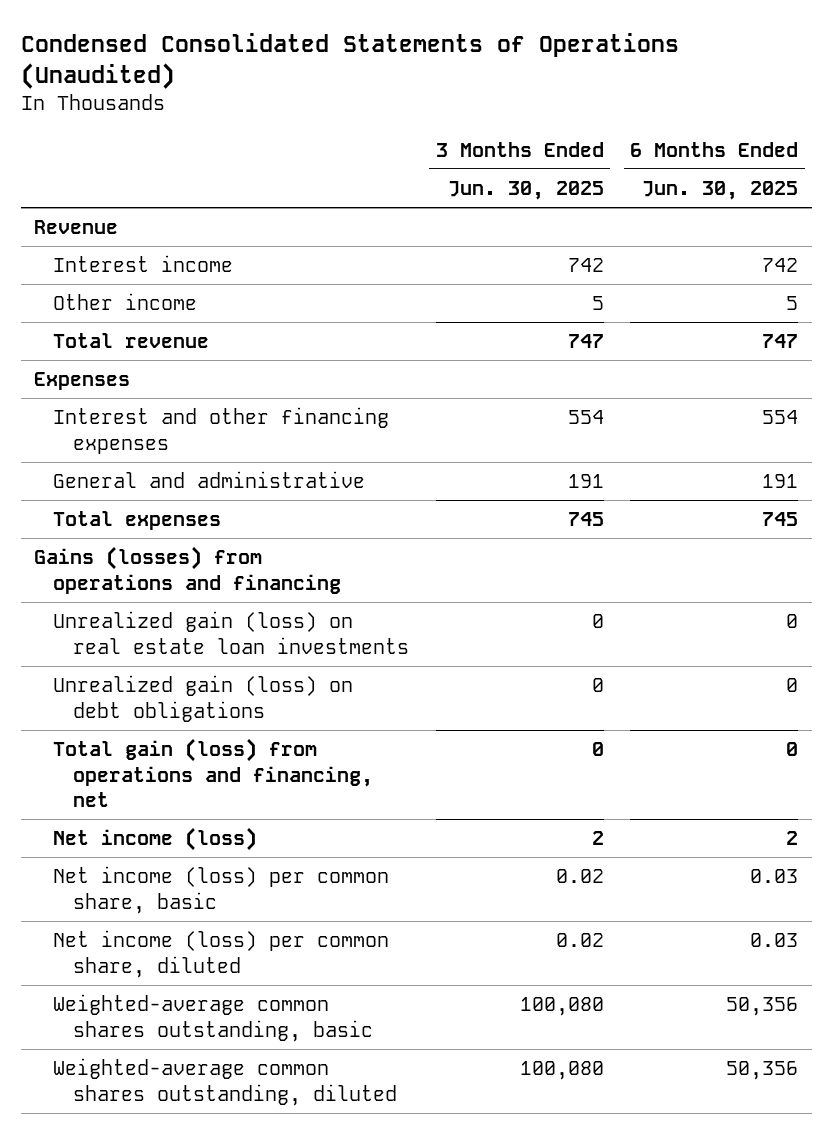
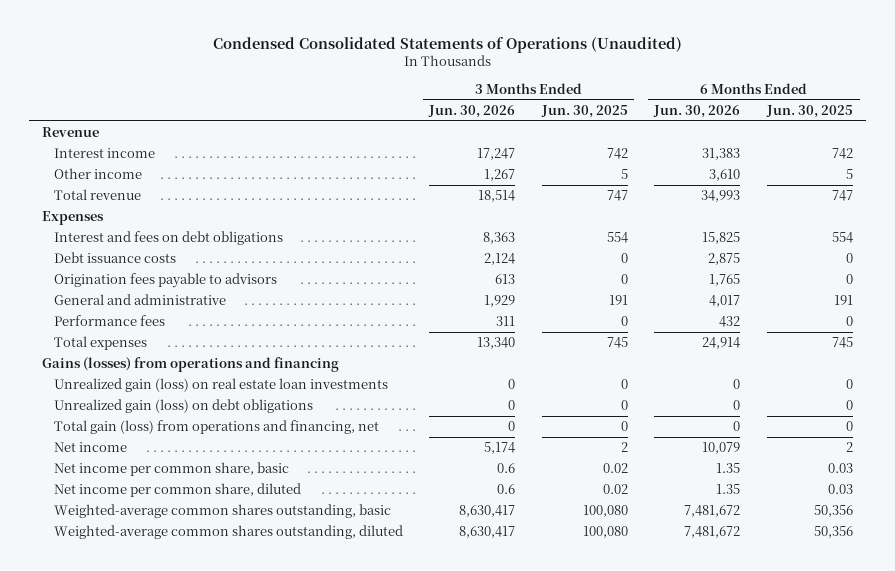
- | 3 Months Ended Jun. 30, 2025 | 6 Months Ended Jun. 30, 2025
+ | 3 Months Ended Jun. 30, 2026 | 3 Months Ended Jun. 30, 2025 | 6 Months Ended Jun. 30, 2026 | 6 Months Ended Jun. 30, 2025
- Interest and other financing expenses | 554 | 554
+ Interest and fees on debt obligations | 8,363 | 554 | 15,825 | 554
+ Debt issuance costs | 2,124 | 0 | 2,875 | 0
+ Origination fees payable to advisors | 613 | 0 | 1,765 | 0
+ Performance fees | 311 | 0 | 432 | 0
- Net income (loss) | 2 | 2
- Net income (loss) per common share, basic | 0.02 | 0.03
- Net income (loss) per common share, diluted | 0.02 | 0.03
+ Net income | 5,174 | 2 | 10,079 | 2
+ Net income per common share, basic | 0.6 | 0.02 | 1.35 | 0.03
+ Net income per common share, diluted | 0.6 | 0.02 | 1.35 | 0.03

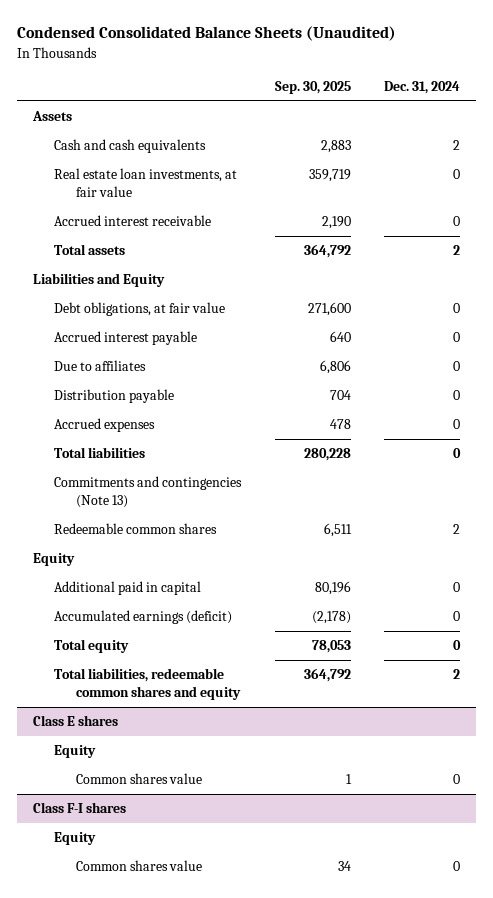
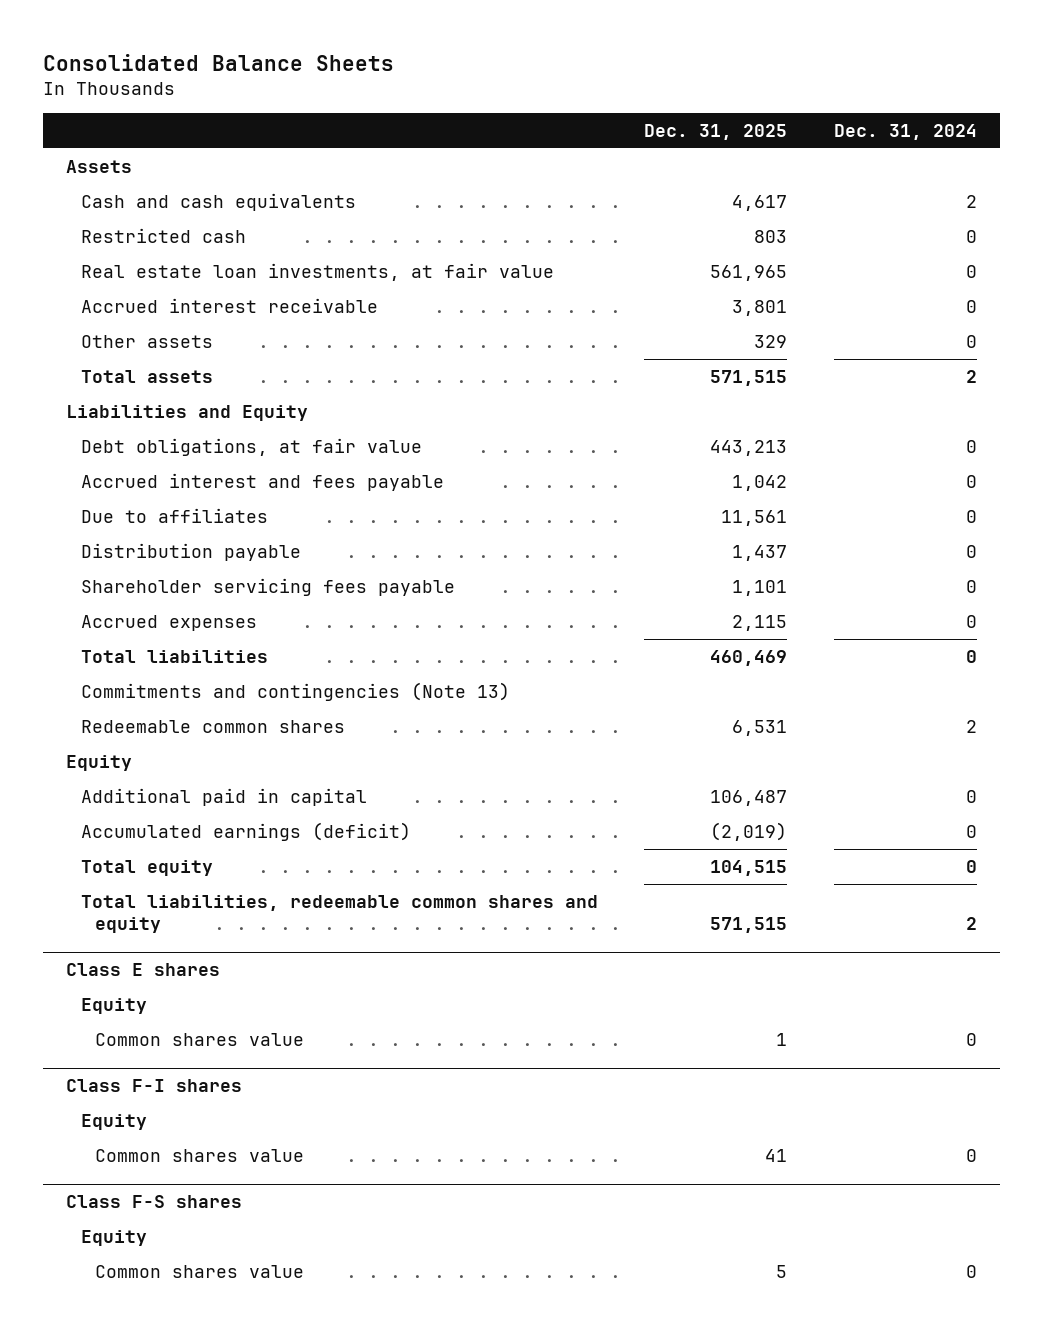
- Condensed Consolidated Balance Sheets (Unaudited)
+ Consolidated Balance Sheets
- | Sep. 30, 2025 | Dec. 31, 2024
+ | Dec. 31, 2025 | Dec. 31, 2024
+ Restricted cash | 803 | 0
+ Other assets | 329 | 0
- Accrued interest payable | 640 | 0
+ Accrued interest and fees payable | 1,042 | 0
+ Shareholder servicing fees payable | 1,101 | 0
+ Class F-S shares
+ Equity
+ Common shares value | 5 | 0

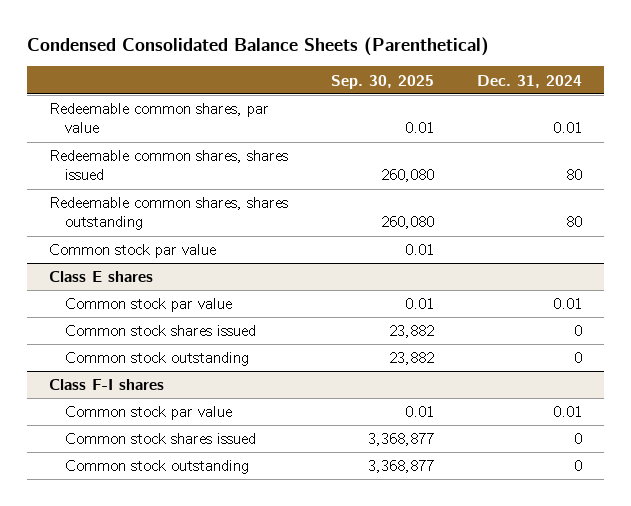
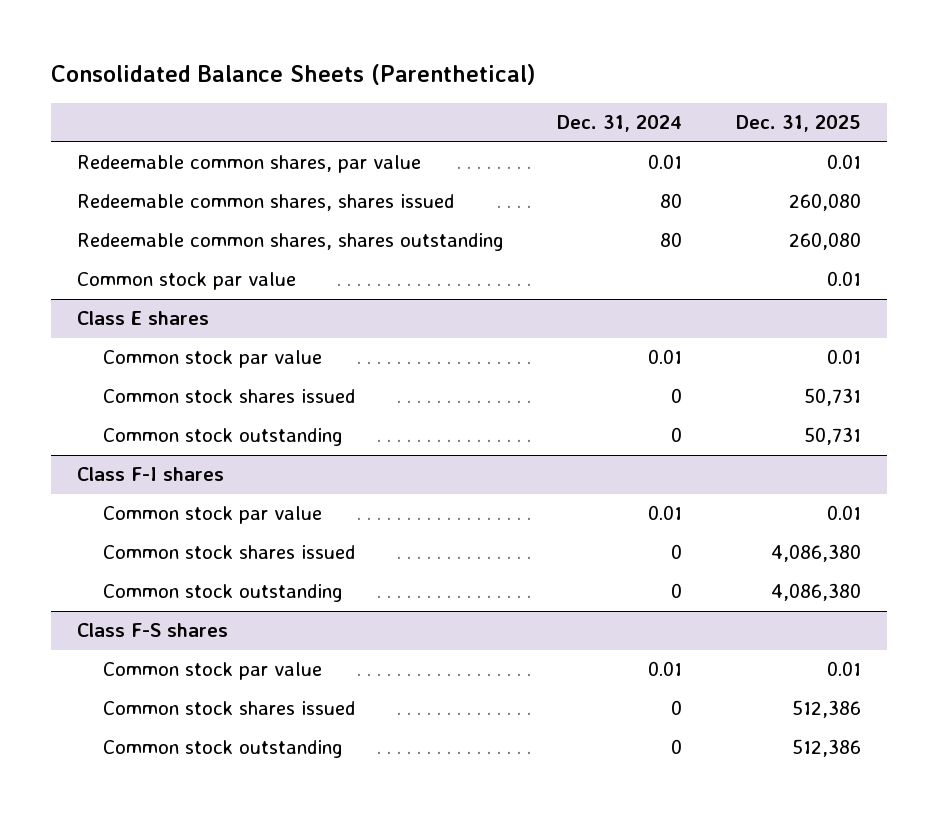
- Condensed Consolidated Balance Sheets (Parenthetical)
+ Consolidated Balance Sheets (Parenthetical)
- | Sep. 30, 2025 | Dec. 31, 2024
+ | Dec. 31, 2024 | Dec. 31, 2025
+ Class F-S shares
+ Common stock par value | 0.01 | 0.01
+ Common stock shares issued | 0 | 512,386
+ Common stock outstanding | 0 | 512,386

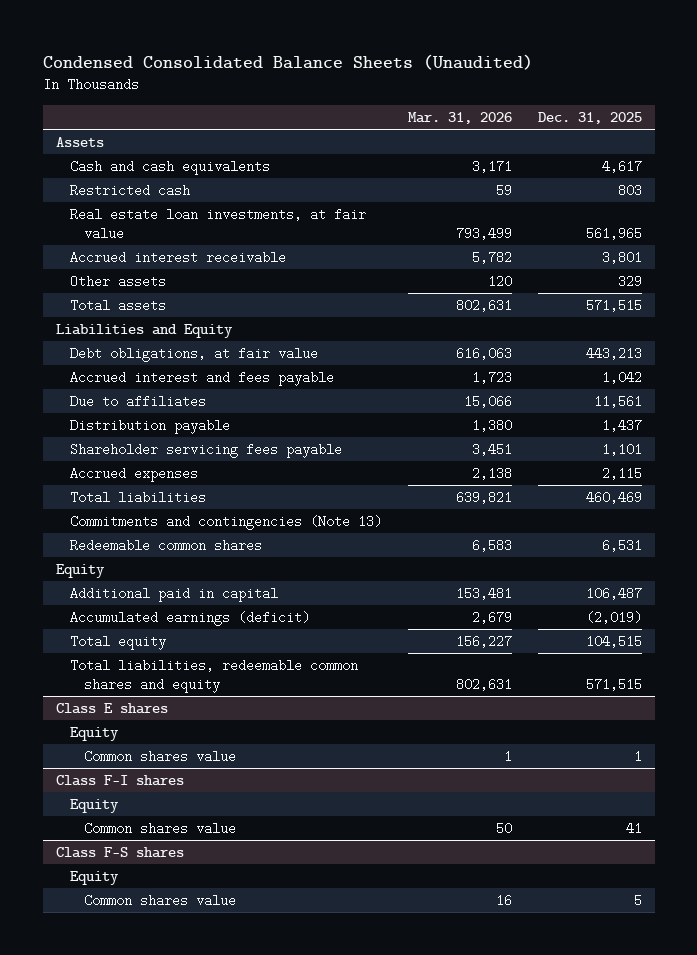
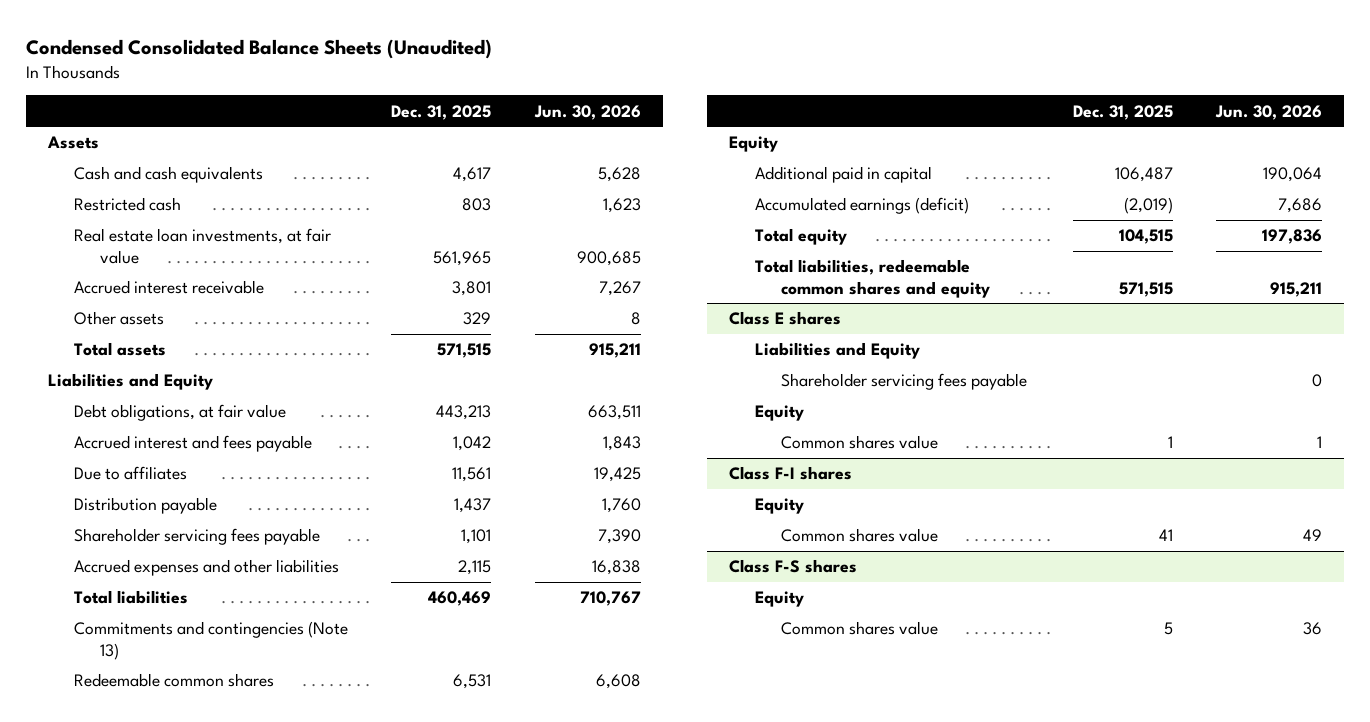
- | Mar. 31, 2026 | Dec. 31, 2025
+ | Dec. 31, 2025 | Jun. 30, 2026
- Accrued expenses | 2,138 | 2,115
+ Accrued expenses and other liabilities | 2,115 | 16,838
@ Class E shares
+ Liabilities and Equity
+ Shareholder servicing fees payable | | 0

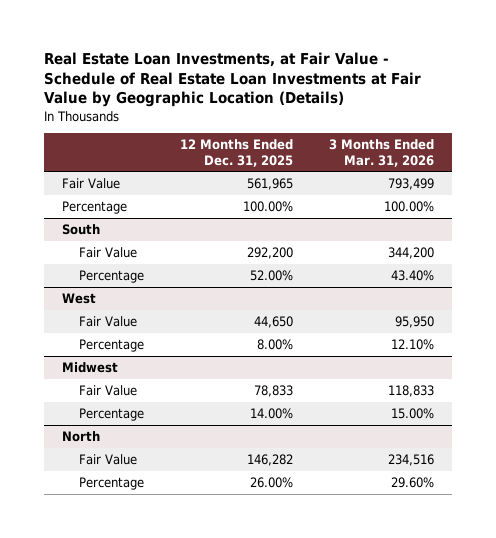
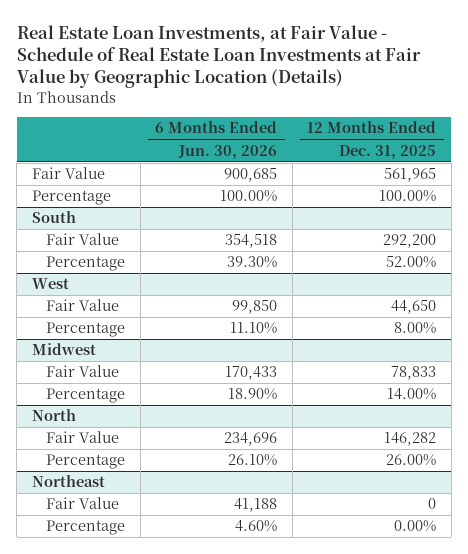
- | 12 Months Ended Dec. 31, 2025 | 3 Months Ended Mar. 31, 2026
+ | 6 Months Ended Jun. 30, 2026 | 12 Months Ended Dec. 31, 2025
+ Northeast
+ Fair Value | 41,188 | 0
+ Percentage | 4.60% | 0.00%

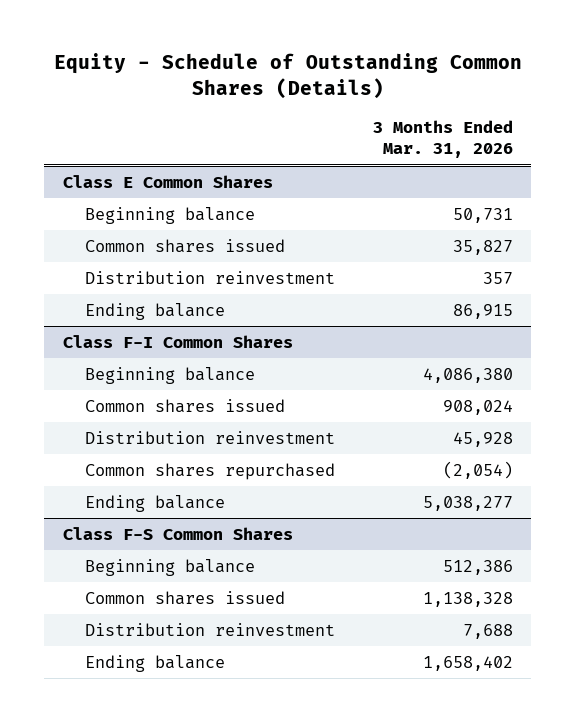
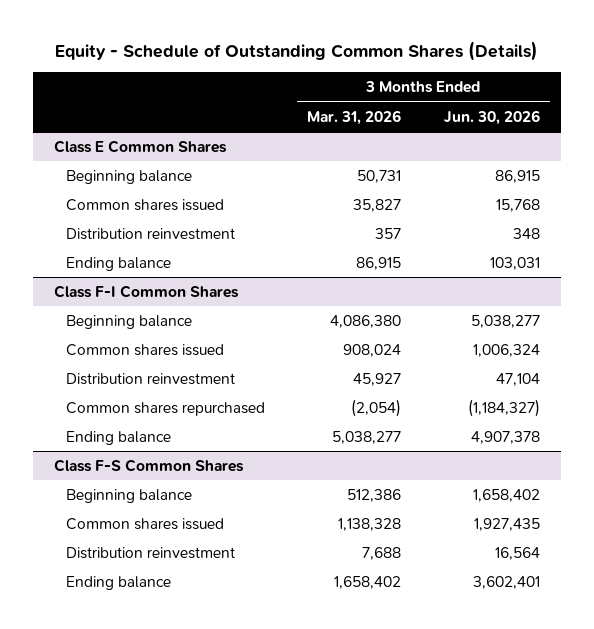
- | 3 Months Ended Mar. 31, 2026
+ | 3 Months Ended Mar. 31, 2026 | 3 Months Ended Jun. 30, 2026
@ Class F-I Common Shares
- Distribution reinvestment | 45,928
+ Distribution reinvestment | 45,927 | 47,104

